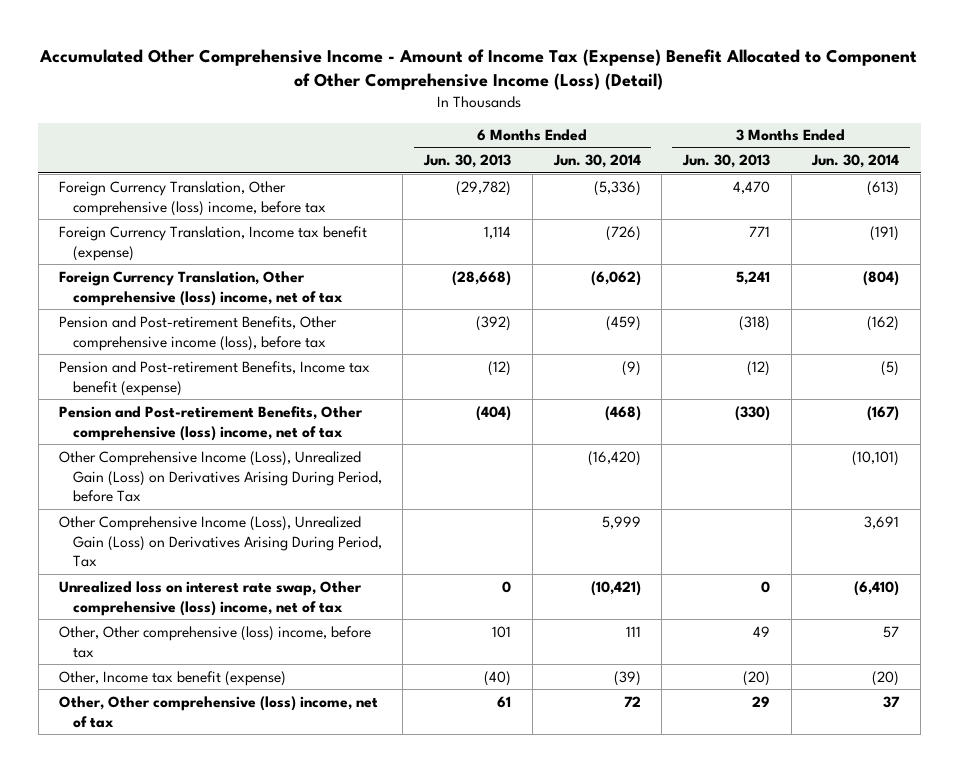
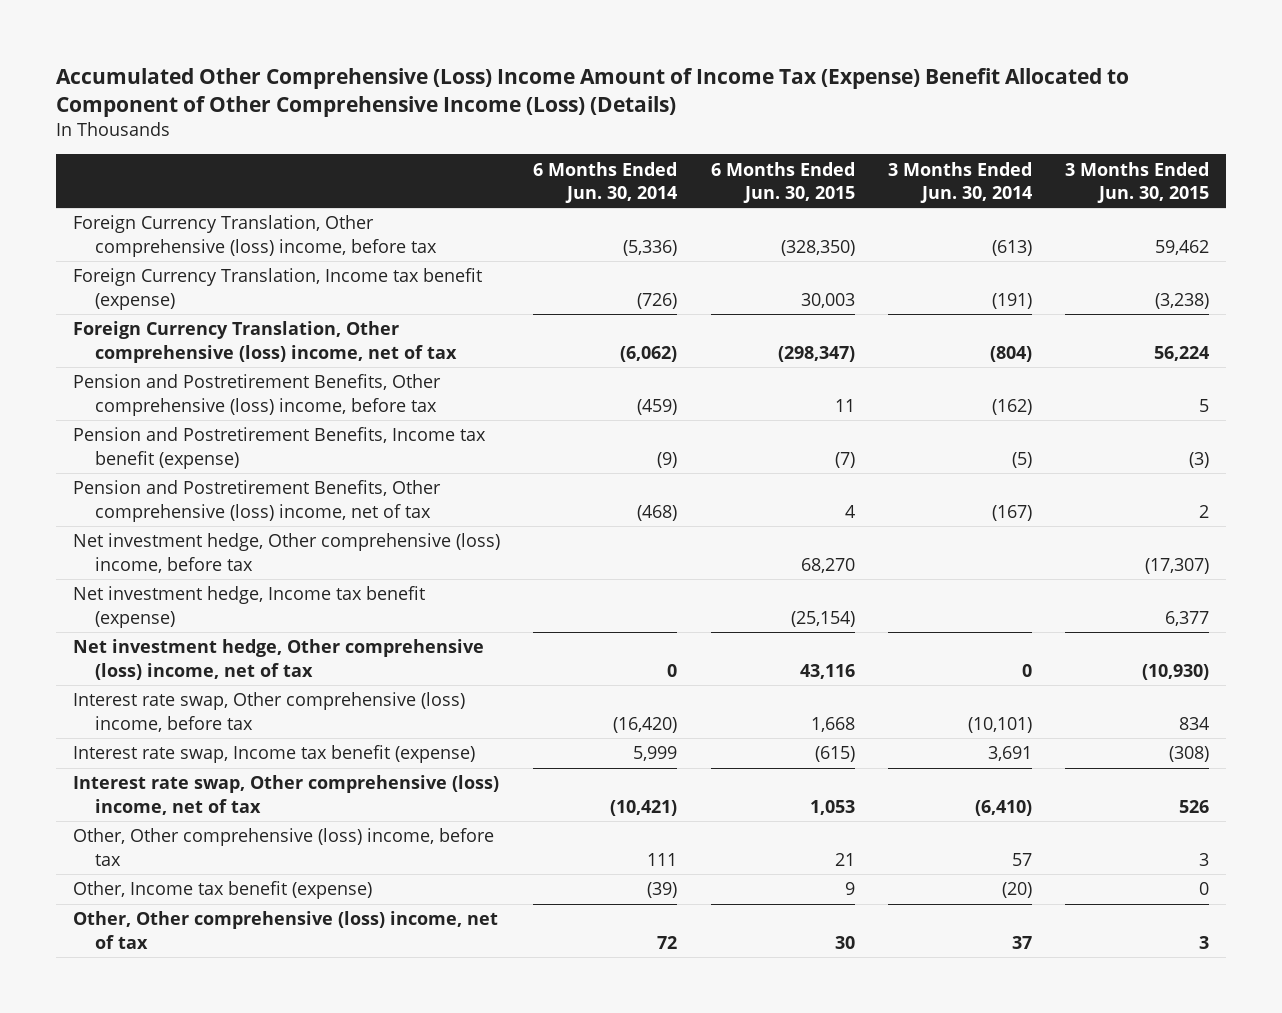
- Accumulated Other Comprehensive Income - Amount of Income Tax (Expense) Benefit Allocated to Component of Other Comprehensive Income (Loss) (Detail)
+ Accumulated Other Comprehensive (Loss) Income Amount of Income Tax (Expense) Benefit Allocated to Component of Other Comprehensive Income (Loss) (Details)
- | 6 Months Ended Jun. 30, 2013 | 6 Months Ended Jun. 30, 2014 | 3 Months Ended Jun. 30, 2013 | 3 Months Ended Jun. 30, 2014
+ | 6 Months Ended Jun. 30, 2014 | 6 Months Ended Jun. 30, 2015 | 3 Months Ended Jun. 30, 2014 | 3 Months Ended Jun. 30, 2015
- Pension and Post-retirement Benefits, Other comprehensive income (loss), before tax | (392) | (459) | (318) | (162)
- Pension and Post-retirement Benefits, Income tax benefit (expense) | (12) | (9) | (12) | (5)
- Pension and Post-retirement Benefits, Other comprehensive (loss) income, net of tax | (404) | (468) | (330) | (167)
- Other Comprehensive Income (Loss), Unrealized Gain (Loss) on Derivatives Arising During Period, before Tax | | (16,420) | | (10,101)
- Other Comprehensive Income (Loss), Unrealized Gain (Loss) on Derivatives Arising During Period, Tax | | 5,999 | | 3,691
- Unrealized loss on interest rate swap, Other comprehensive (loss) income, net of tax | 0 | (10,421) | 0 | (6,410)
+ Pension and Postretirement Benefits, Other comprehensive (loss) income, before tax | (459) | 11 | (162) | 5
+ Pension and Postretirement Benefits, Income tax benefit (expense) | (9) | (7) | (5) | (3)
+ Pension and Postretirement Benefits, Other comprehensive (loss) income, net of tax | (468) | 4 | (167) | 2
+ Net investment hedge, Other comprehensive (loss) income, before tax | | 68,270 | | (17,307)
+ Net investment hedge, Income tax benefit (expense) | | (25,154) | | 6,377
+ Net investment hedge, Other comprehensive (loss) income, net of tax | 0 | 43,116 | 0 | (10,930)
+ Interest rate swap, Other comprehensive (loss) income, before tax | (16,420) | 1,668 | (10,101) | 834
+ Interest rate swap, Income tax benefit (expense) | 5,999 | (615) | 3,691 | (308)
+ Interest rate swap, Other comprehensive (loss) income, net of tax | (10,421) | 1,053 | (6,410) | 526

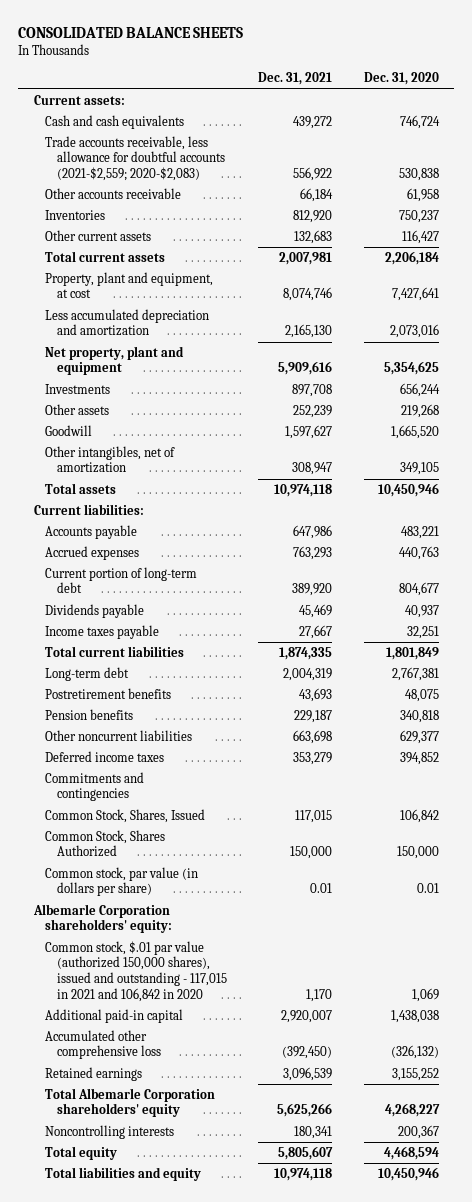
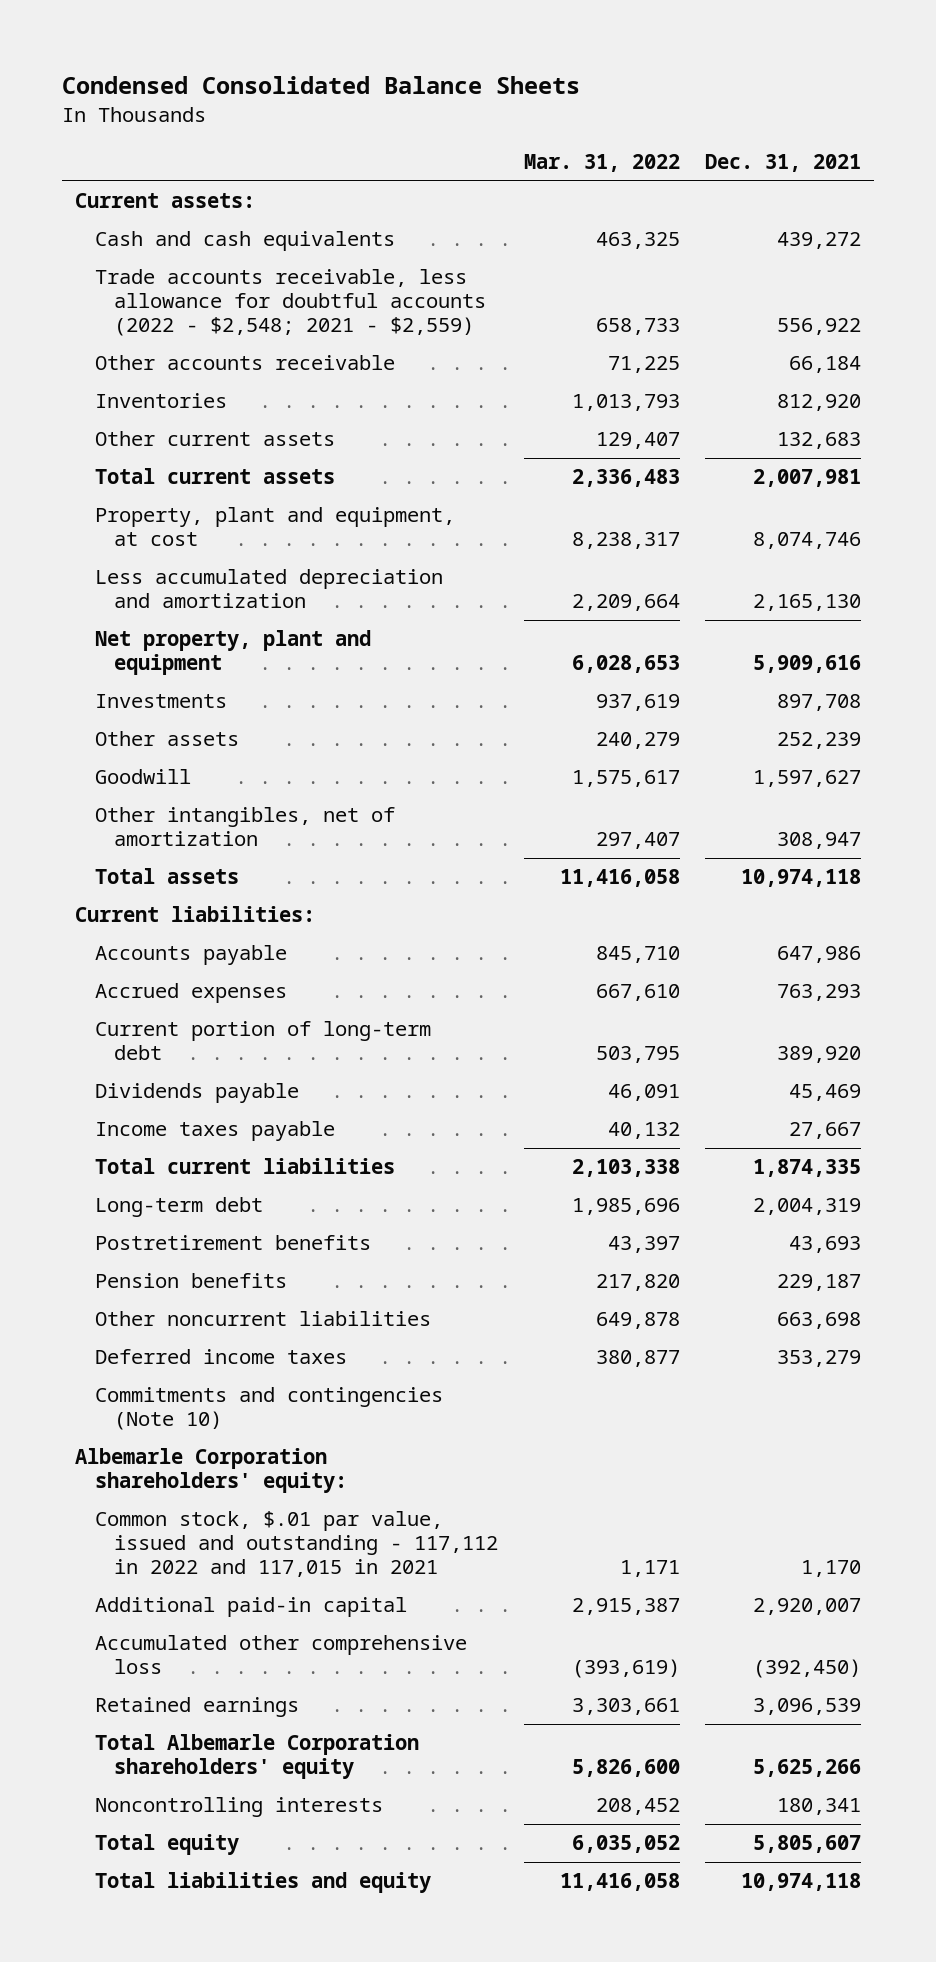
- CONSOLIDATED BALANCE SHEETS
+ Condensed Consolidated Balance Sheets
- | Dec. 31, 2021 | Dec. 31, 2020
+ | Mar. 31, 2022 | Dec. 31, 2021
- Trade accounts receivable, less allowance for doubtful accounts (2021-$2,559; 2020-$2,083) | 556,922 | 530,838
+ Trade accounts receivable, less allowance for doubtful accounts (2022 - $2,548; 2021 - $2,559) | 658,733 | 556,922
- Commitments and contingencies
- Common Stock, Shares, Issued | 117,015 | 106,842
- Common Stock, Shares Authorized | 150,000 | 150,000
- Common stock, par value (in dollars per share) | 0.01 | 0.01
+ Commitments and contingencies (Note 10)
- Common stock, $.01 par value (authorized 150,000 shares), issued and outstanding - 117,015 in 2021 and 106,842 in 2020 | 1,170 | 1,069
+ Common stock, $.01 par value, issued and outstanding - 117,112 in 2022 and 117,015 in 2021 | 1,171 | 1,170

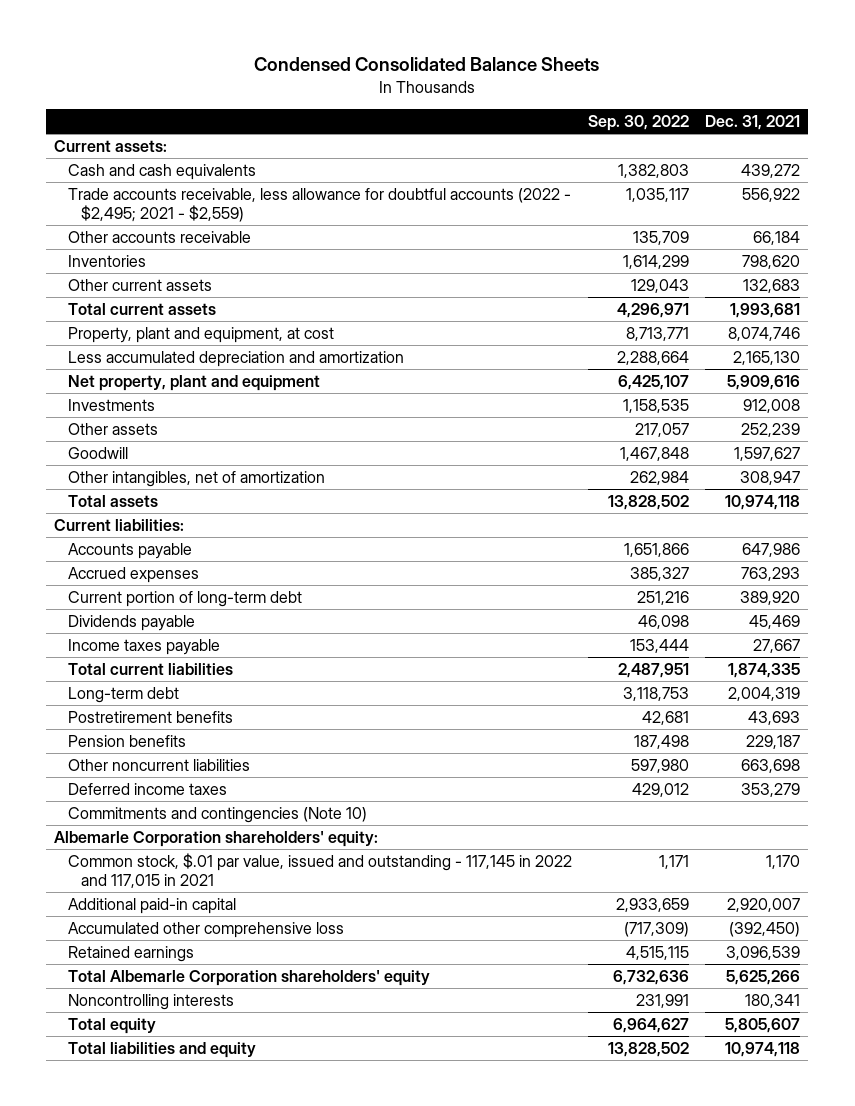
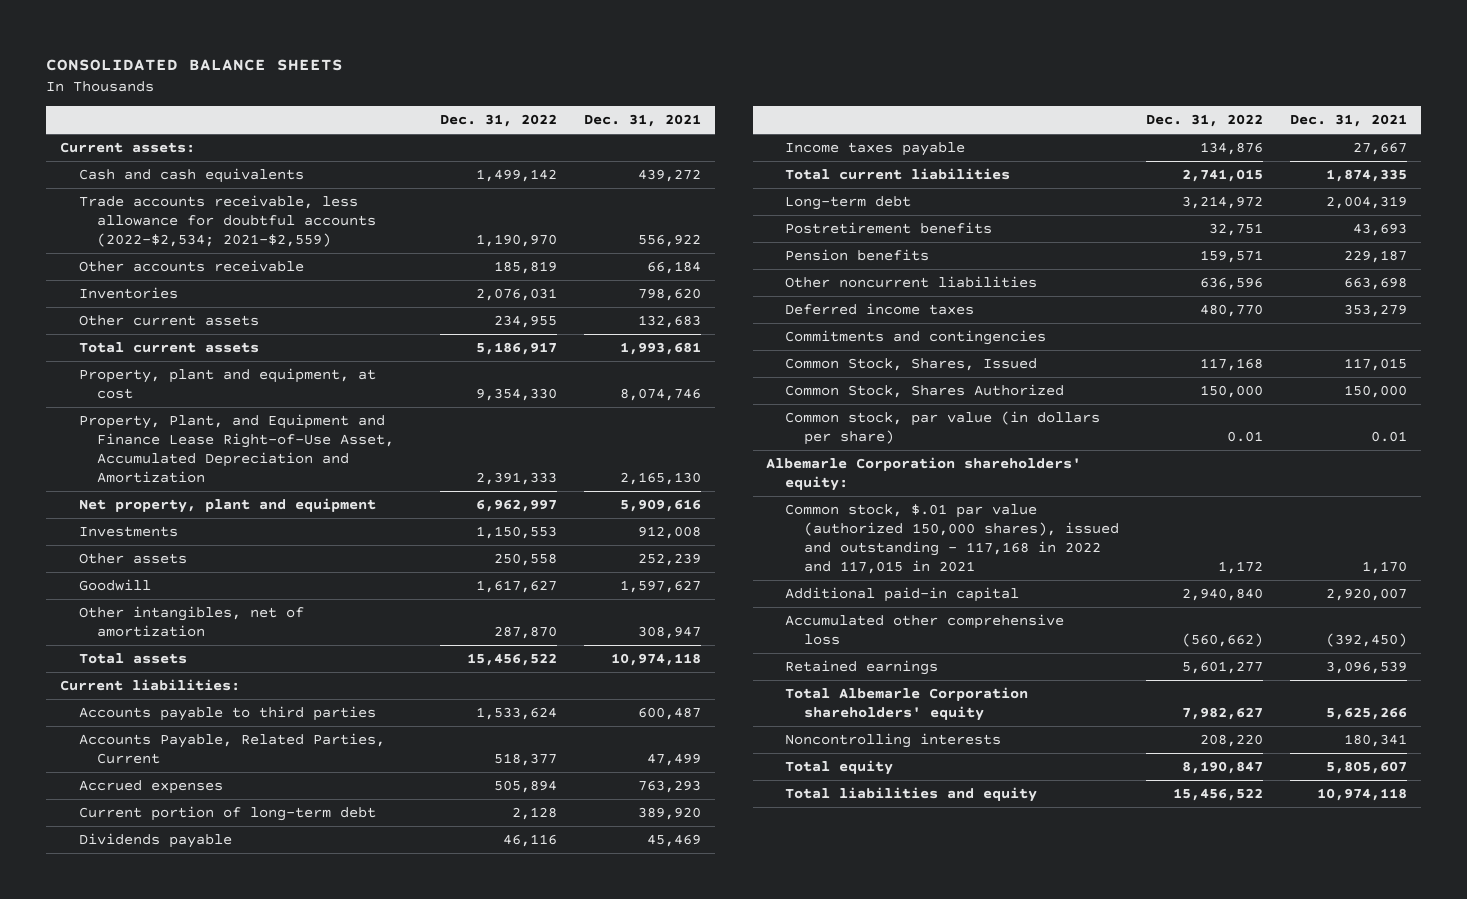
- Condensed Consolidated Balance Sheets
+ CONSOLIDATED BALANCE SHEETS
- | Sep. 30, 2022 | Dec. 31, 2021
+ | Dec. 31, 2022 | Dec. 31, 2021
- Trade accounts receivable, less allowance for doubtful accounts (2022 - $2,495; 2021 - $2,559) | 1,035,117 | 556,922
+ Trade accounts receivable, less allowance for doubtful accounts (2022-$2,534; 2021-$2,559) | 1,190,970 | 556,922
- Less accumulated depreciation and amortization | 2,288,664 | 2,165,130
+ Property, Plant, and Equipment and Finance Lease Right-of-Use Asset, Accumulated Depreciation and Amortization | 2,391,333 | 2,165,130
- Accounts payable | 1,651,866 | 647,986
+ Accounts payable to third parties | 1,533,624 | 600,487
+ Accounts Payable, Related Parties, Current | 518,377 | 47,499
- Commitments and contingencies (Note 10)
+ Commitments and contingencies
+ Common Stock, Shares, Issued | 117,168 | 117,015
+ Common Stock, Shares Authorized | 150,000 | 150,000
+ Common stock, par value (in dollars per share) | 0.01 | 0.01
- Common stock, $.01 par value, issued and outstanding - 117,145 in 2022 and 117,015 in 2021 | 1,171 | 1,170
+ Common stock, $.01 par value (authorized 150,000 shares), issued and outstanding - 117,168 in 2022 and 117,015 in 2021 | 1,172 | 1,170

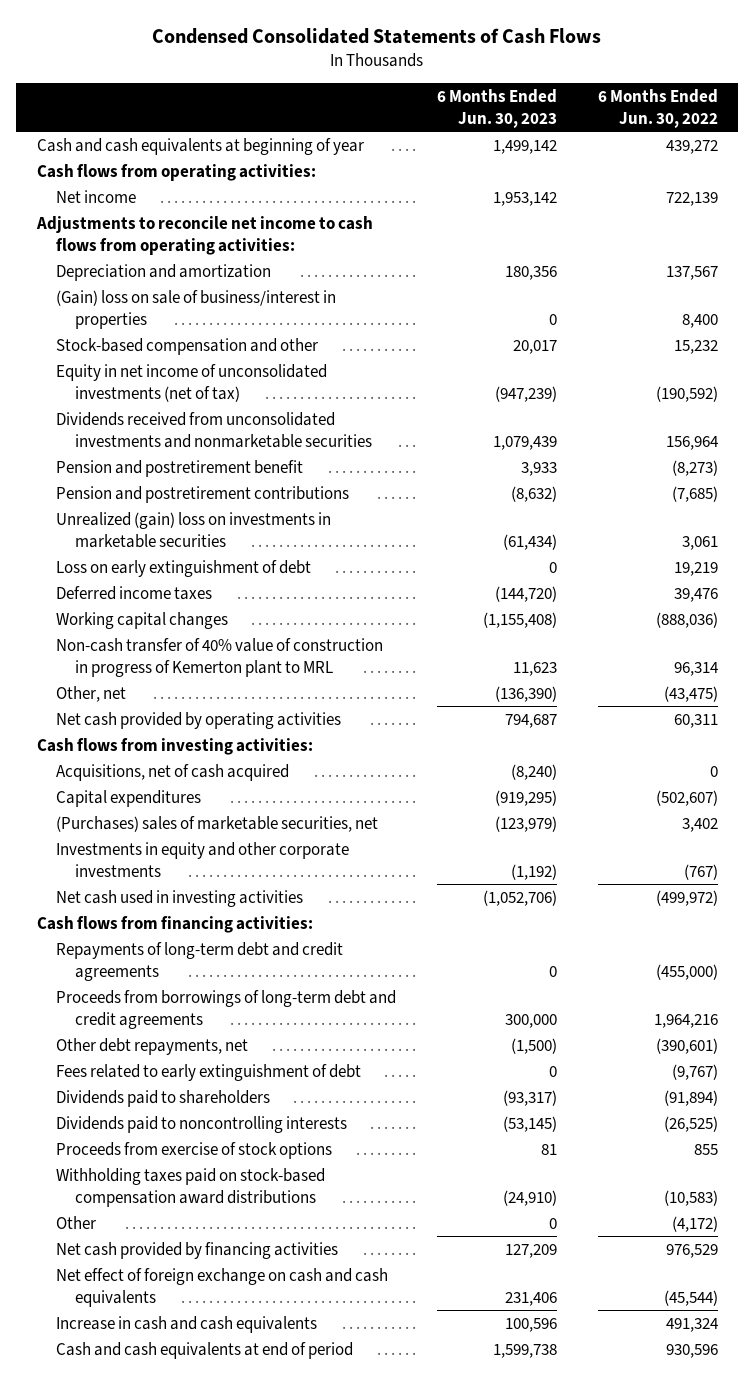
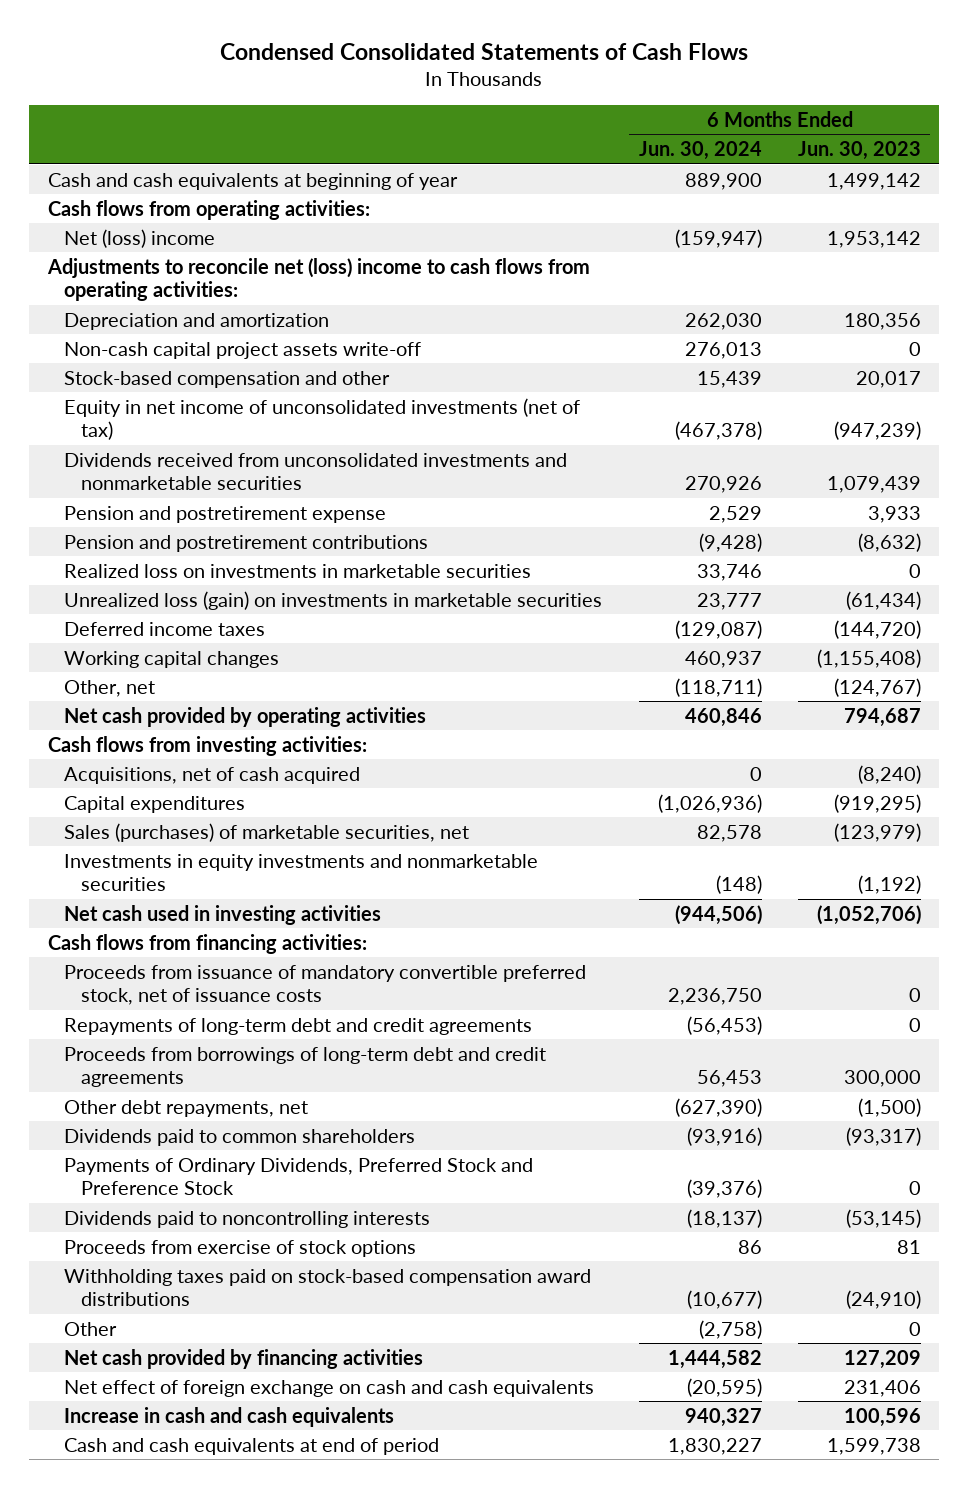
- | 6 Months Ended Jun. 30, 2023 | 6 Months Ended Jun. 30, 2022
+ | 6 Months Ended Jun. 30, 2024 | 6 Months Ended Jun. 30, 2023
- Net income | 1,953,142 | 722,139
- Adjustments to reconcile net income to cash flows from operating activities:
+ Net (loss) income | (159,947) | 1,953,142
+ Adjustments to reconcile net (loss) income to cash flows from operating activities:
- (Gain) loss on sale of business/interest in properties | 0 | 8,400
+ Non-cash capital project assets write-off | 276,013 | 0
- Pension and postretirement benefit | 3,933 | (8,273)
+ Pension and postretirement expense | 2,529 | 3,933
- Unrealized (gain) loss on investments in marketable securities | (61,434) | 3,061
- Loss on early extinguishment of debt | 0 | 19,219
+ Realized loss on investments in marketable securities | 33,746 | 0
+ Unrealized loss (gain) on investments in marketable securities | 23,777 | (61,434)
- Non-cash transfer of 40% value of construction in progress of Kemerton plant to MRL | 11,623 | 96,314
- Other, net | (136,390) | (43,475)
+ Other, net | (118,711) | (124,767)
- (Purchases) sales of marketable securities, net | (123,979) | 3,402
- Investments in equity and other corporate investments | (1,192) | (767)
+ Sales (purchases) of marketable securities, net | 82,578 | (123,979)
+ Investments in equity investments and nonmarketable securities | (148) | (1,192)
+ Proceeds from issuance of mandatory convertible preferred stock, net of issuance costs | 2,236,750 | 0
- Fees related to early extinguishment of debt | 0 | (9,767)
- Dividends paid to shareholders | (93,317) | (91,894)
+ Dividends paid to common shareholders | (93,916) | (93,317)
+ Payments of Ordinary Dividends, Preferred Stock and Preference Stock | (39,376) | 0

